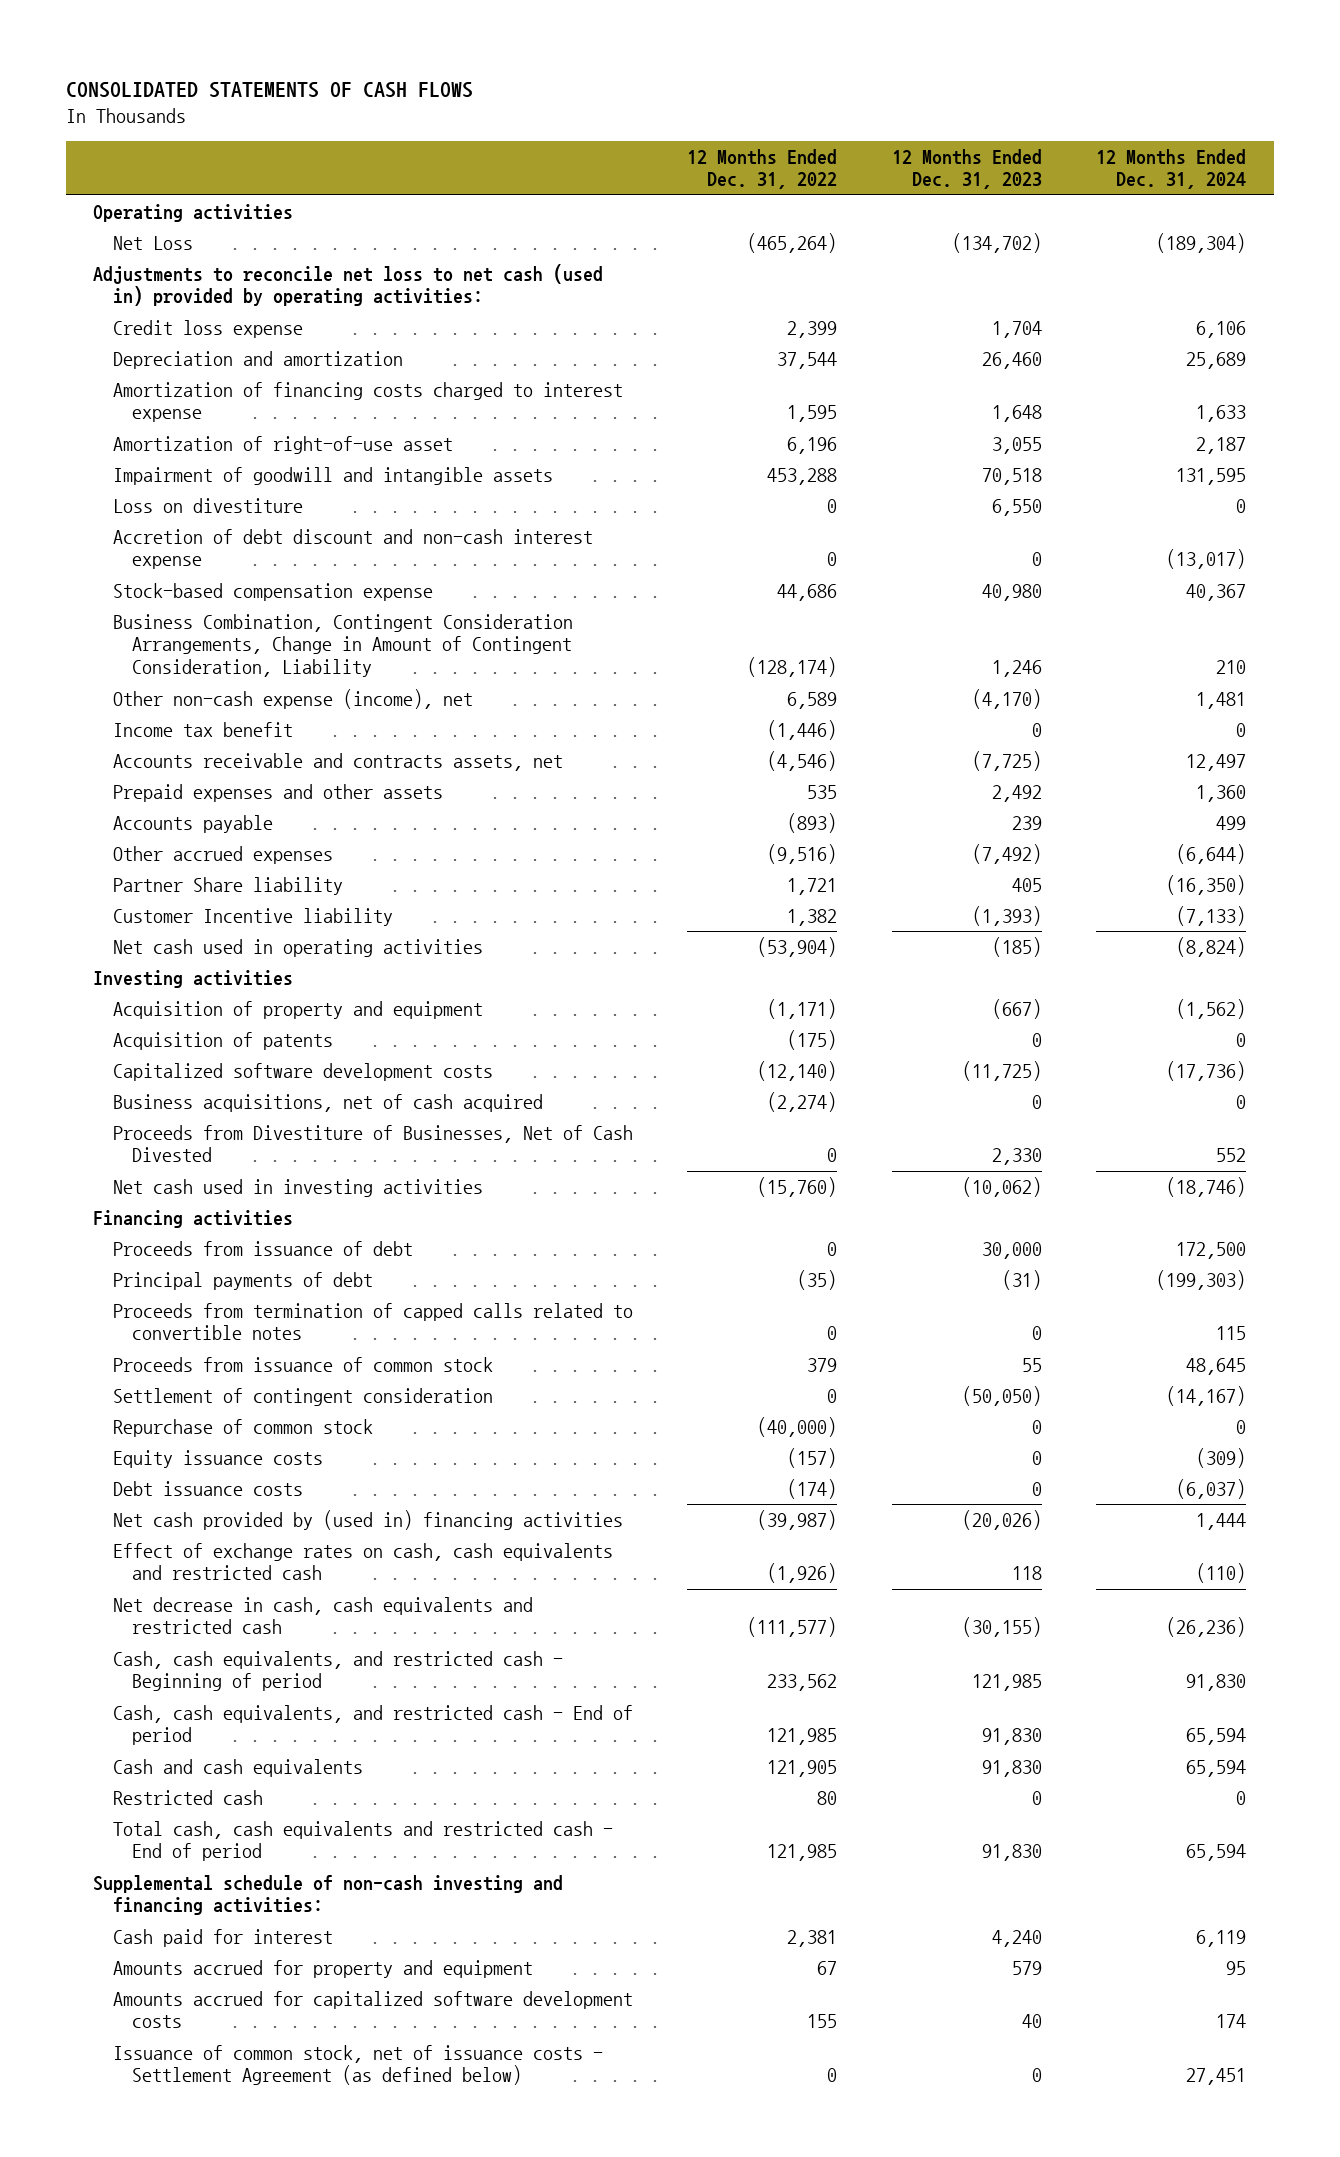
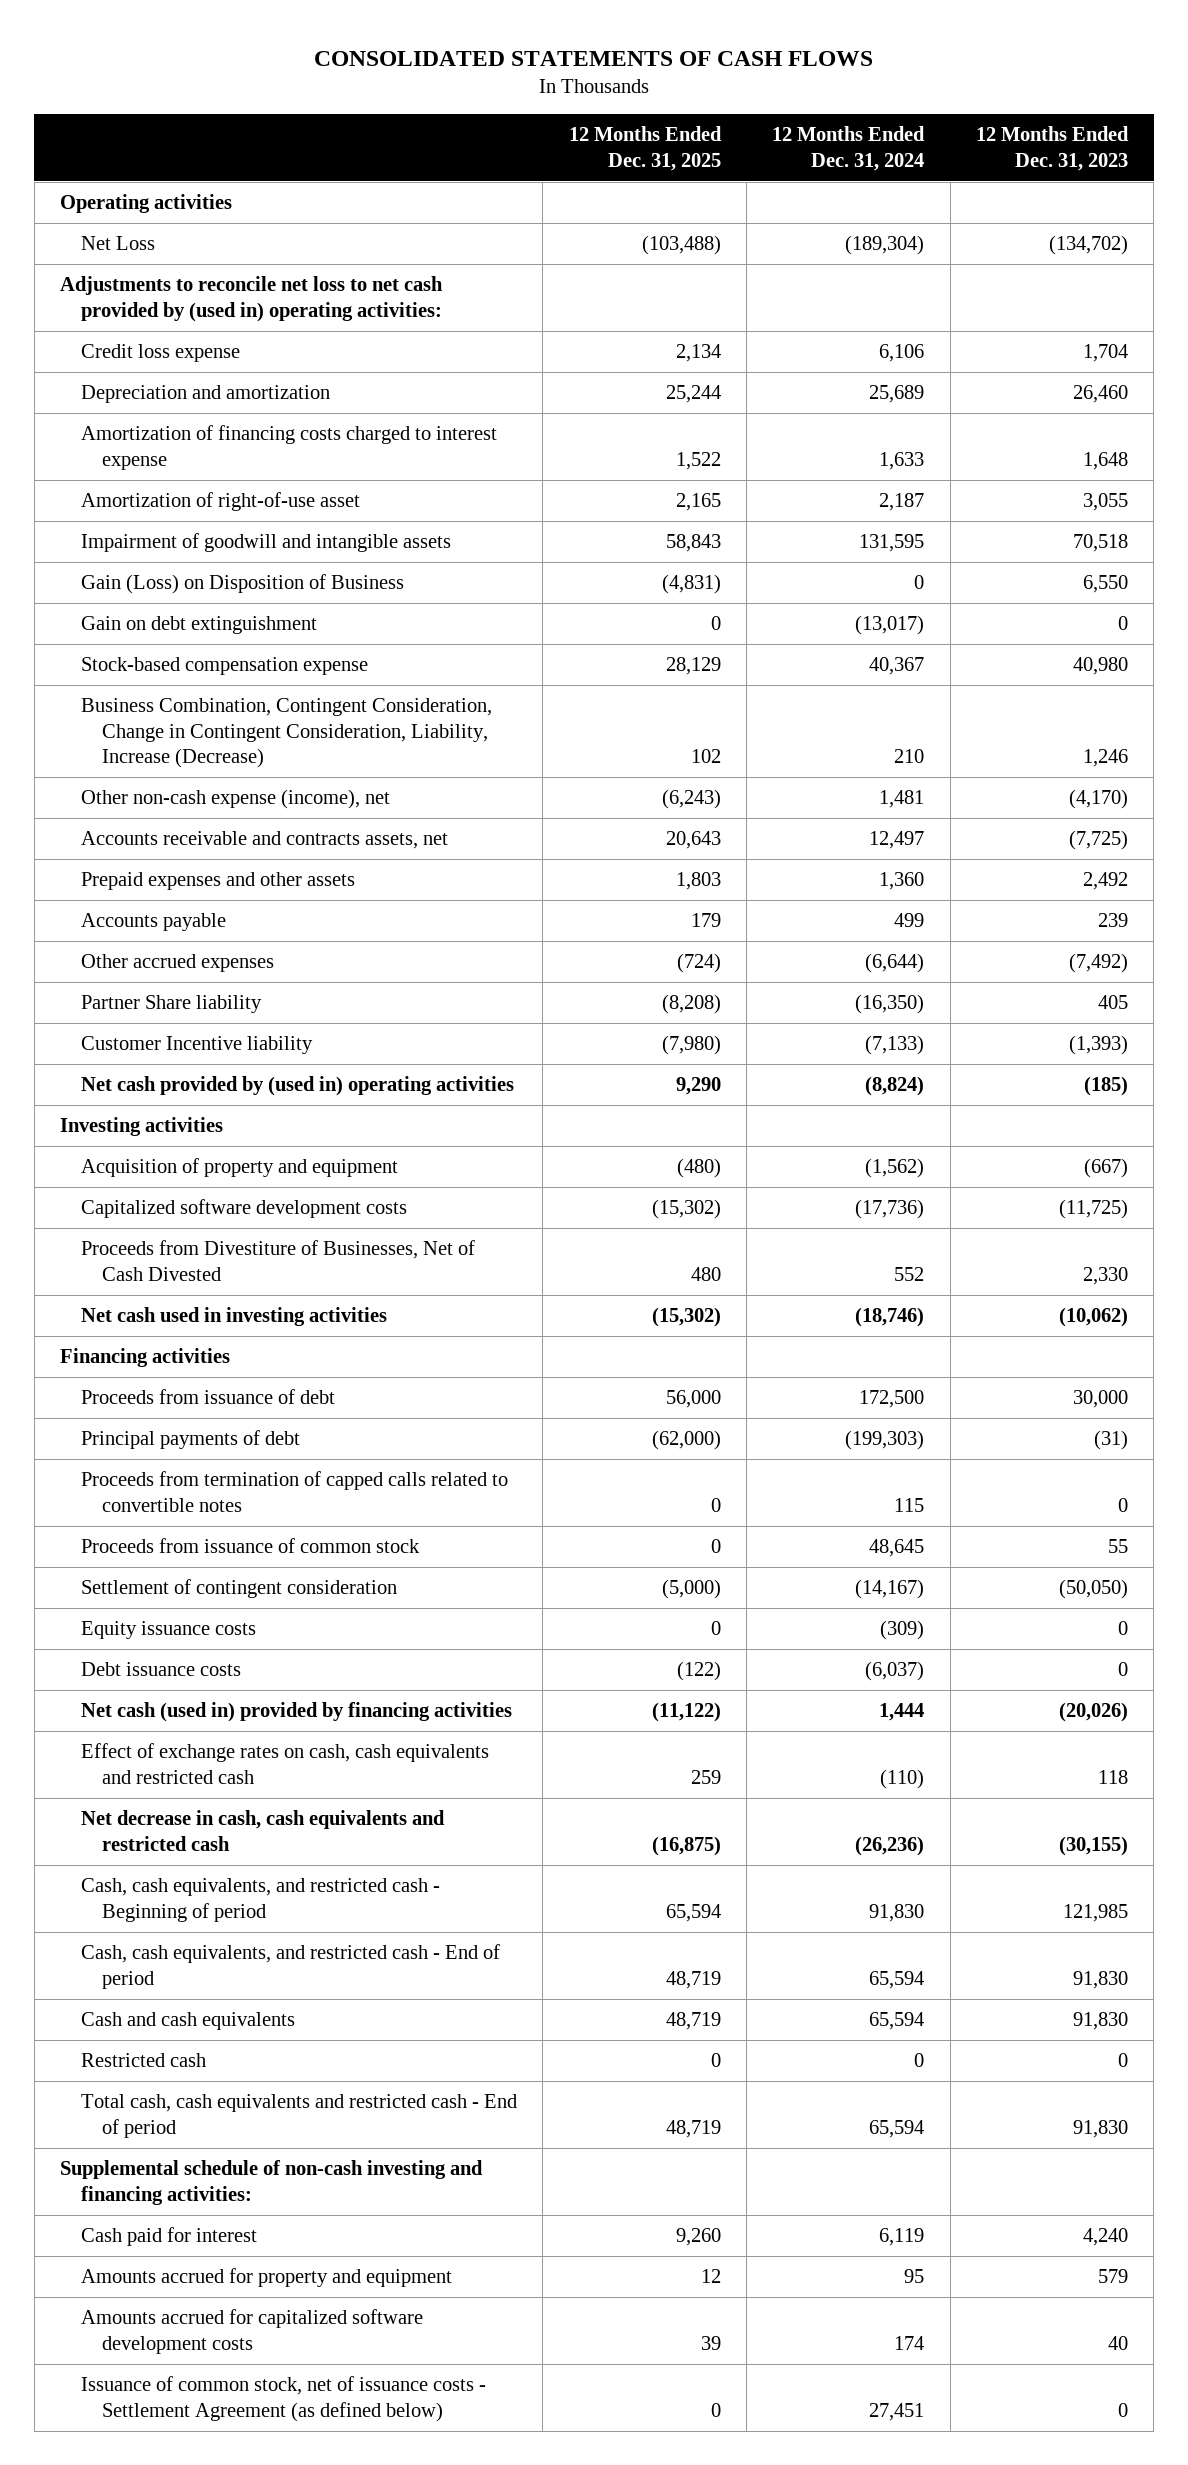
- | 12 Months Ended Dec. 31, 2022 | 12 Months Ended Dec. 31, 2023 | 12 Months Ended Dec. 31, 2024
+ | 12 Months Ended Dec. 31, 2025 | 12 Months Ended Dec. 31, 2024 | 12 Months Ended Dec. 31, 2023
- Adjustments to reconcile net loss to net cash (used in) provided by operating activities:
+ Adjustments to reconcile net loss to net cash provided by (used in) operating activities:
- Loss on divestiture | 0 | 6,550 | 0
- Accretion of debt discount and non-cash interest expense | 0 | 0 | (13,017)
+ Gain (Loss) on Disposition of Business | (4,831) | 0 | 6,550
+ Gain on debt extinguishment | 0 | (13,017) | 0
- Business Combination, Contingent Consideration Arrangements, Change in Amount of Contingent Consideration, Liability | (128,174) | 1,246 | 210
+ Business Combination, Contingent Consideration, Change in Contingent Consideration, Liability, Increase (Decrease) | 102 | 210 | 1,246
- Income tax benefit | (1,446) | 0 | 0
- Net cash used in operating activities | (53,904) | (185) | (8,824)
+ Net cash provided by (used in) operating activities | 9,290 | (8,824) | (185)
- Acquisition of patents | (175) | 0 | 0
- Business acquisitions, net of cash acquired | (2,274) | 0 | 0
- Repurchase of common stock | (40,000) | 0 | 0
- Net cash provided by (used in) financing activities | (39,987) | (20,026) | 1,444
+ Net cash (used in) provided by financing activities | (11,122) | 1,444 | (20,026)

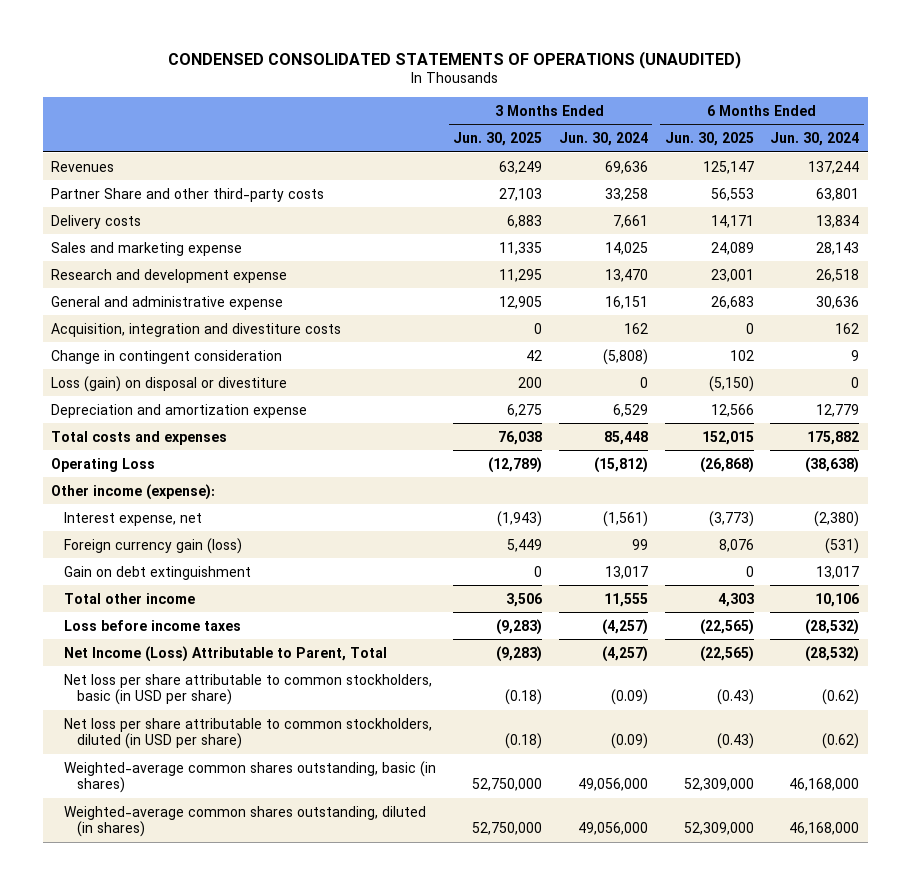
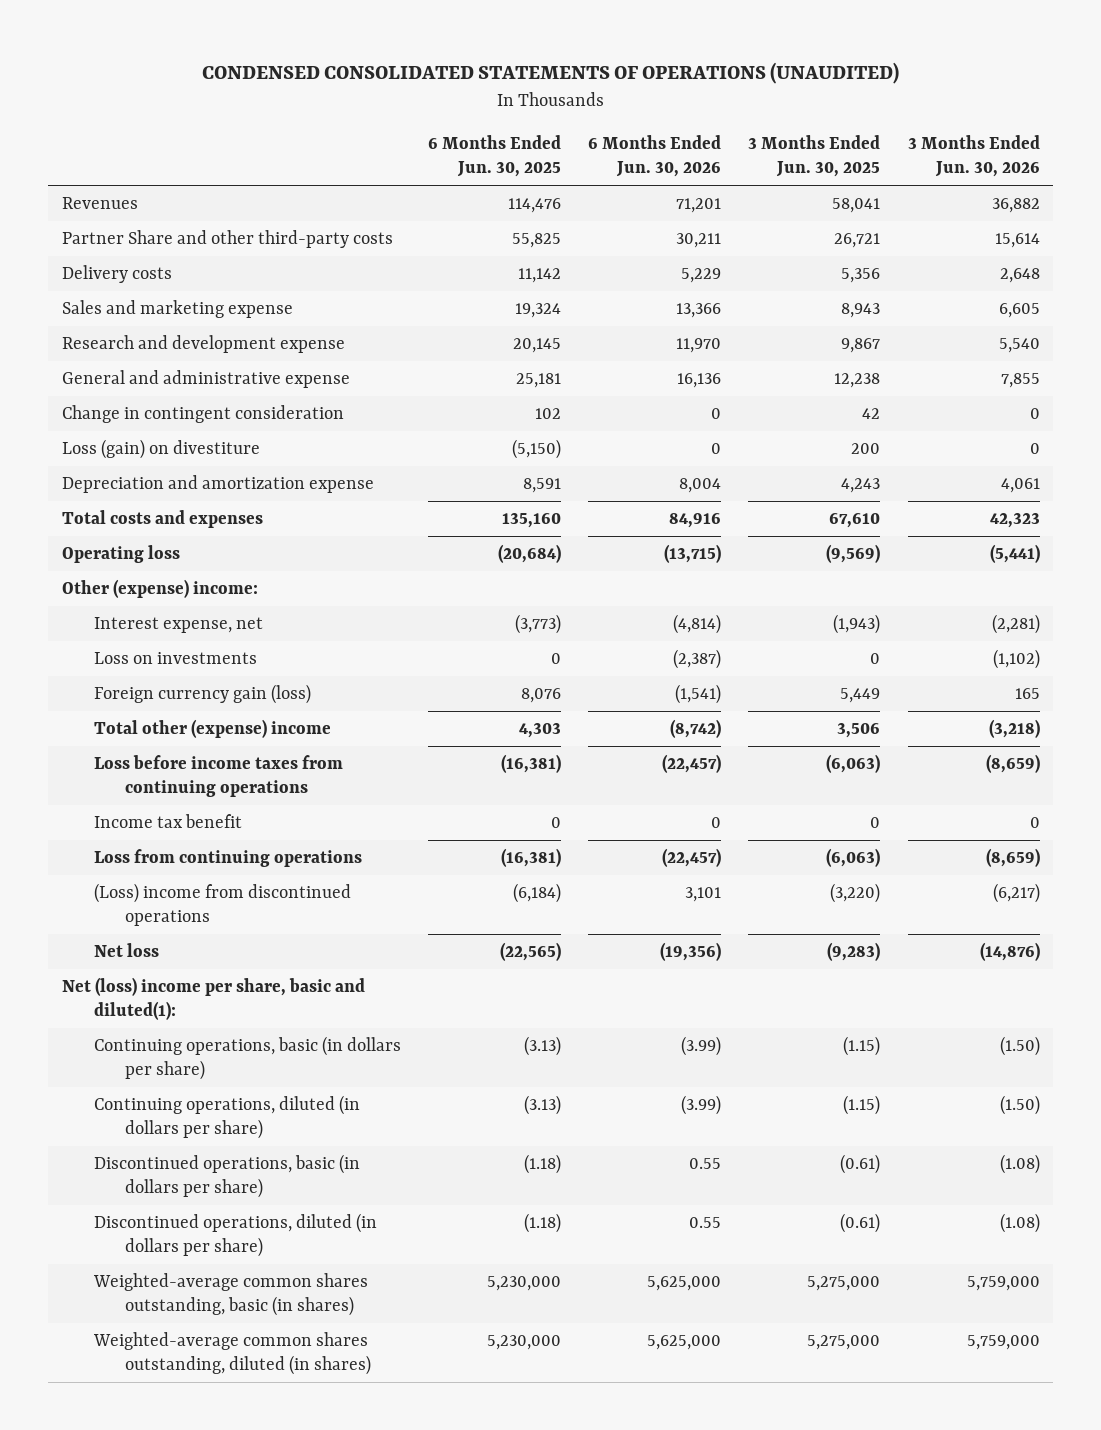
- | 3 Months Ended Jun. 30, 2025 | 3 Months Ended Jun. 30, 2024 | 6 Months Ended Jun. 30, 2025 | 6 Months Ended Jun. 30, 2024
+ | 6 Months Ended Jun. 30, 2025 | 6 Months Ended Jun. 30, 2026 | 3 Months Ended Jun. 30, 2025 | 3 Months Ended Jun. 30, 2026
- Revenues | 63,249 | 69,636 | 125,147 | 137,244
- Partner Share and other third-party costs | 27,103 | 33,258 | 56,553 | 63,801
- Delivery costs | 6,883 | 7,661 | 14,171 | 13,834
- Sales and marketing expense | 11,335 | 14,025 | 24,089 | 28,143
- Research and development expense | 11,295 | 13,470 | 23,001 | 26,518
- General and administrative expense | 12,905 | 16,151 | 26,683 | 30,636
- Acquisition, integration and divestiture costs | 0 | 162 | 0 | 162
+ Revenues | 114,476 | 71,201 | 58,041 | 36,882
+ Partner Share and other third-party costs | 55,825 | 30,211 | 26,721 | 15,614
+ Delivery costs | 11,142 | 5,229 | 5,356 | 2,648
+ Sales and marketing expense | 19,324 | 13,366 | 8,943 | 6,605
+ Research and development expense | 20,145 | 11,970 | 9,867 | 5,540
+ General and administrative expense | 25,181 | 16,136 | 12,238 | 7,855
- Loss (gain) on disposal or divestiture | 200 | 0 | (5,150) | 0
- Depreciation and amortization expense | 6,275 | 6,529 | 12,566 | 12,779
- Total costs and expenses | 76,038 | 85,448 | 152,015 | 175,882
- Operating Loss | (12,789) | (15,812) | (26,868) | (38,638)
- Other income (expense):
+ Loss (gain) on divestiture | (5,150) | 0 | 200 | 0
+ Depreciation and amortization expense | 8,591 | 8,004 | 4,243 | 4,061
+ Total costs and expenses | 135,160 | 84,916 | 67,610 | 42,323
+ Operating loss | (20,684) | (13,715) | (9,569) | (5,441)
+ Other (expense) income:
+ Loss on investments | 0 | (2,387) | 0 | (1,102)
- Gain on debt extinguishment | 0 | 13,017 | 0 | 13,017
- Total other income | 3,506 | 11,555 | 4,303 | 10,106
- Loss before income taxes | (9,283) | (4,257) | (22,565) | (28,532)
- Net Income (Loss) Attributable to Parent, Total | (9,283) | (4,257) | (22,565) | (28,532)
- Net loss per share attributable to common stockholders, basic (in USD per share) | (0.18) | (0.09) | (0.43) | (0.62)
- Net loss per share attributable to common stockholders, diluted (in USD per share) | (0.18) | (0.09) | (0.43) | (0.62)
- Weighted-average common shares outstanding, basic (in shares) | 52,750,000 | 49,056,000 | 52,309,000 | 46,168,000
- Weighted-average common shares outstanding, diluted (in shares) | 52,750,000 | 49,056,000 | 52,309,000 | 46,168,000
+ Total other (expense) income | 4,303 | (8,742) | 3,506 | (3,218)
+ Loss before income taxes from continuing operations | (16,381) | (22,457) | (6,063) | (8,659)
+ Income tax benefit | 0 | 0 | 0 | 0
+ Loss from continuing operations | (16,381) | (22,457) | (6,063) | (8,659)
+ (Loss) income from discontinued operations | (6,184) | 3,101 | (3,220) | (6,217)
+ Net loss | (22,565) | (19,356) | (9,283) | (14,876)
+ Net (loss) income per share, basic and diluted(1):
+ Continuing operations, basic (in dollars per share) | (3.13) | (3.99) | (1.15) | (1.50)
+ Continuing operations, diluted (in dollars per share) | (3.13) | (3.99) | (1.15) | (1.50)
+ Discontinued operations, basic (in dollars per share) | (1.18) | 0.55 | (0.61) | (1.08)
+ Discontinued operations, diluted (in dollars per share) | (1.18) | 0.55 | (0.61) | (1.08)
+ Weighted-average common shares outstanding, basic (in shares) | 5,230,000 | 5,625,000 | 5,275,000 | 5,759,000
+ Weighted-average common shares outstanding, diluted (in shares) | 5,230,000 | 5,625,000 | 5,275,000 | 5,759,000

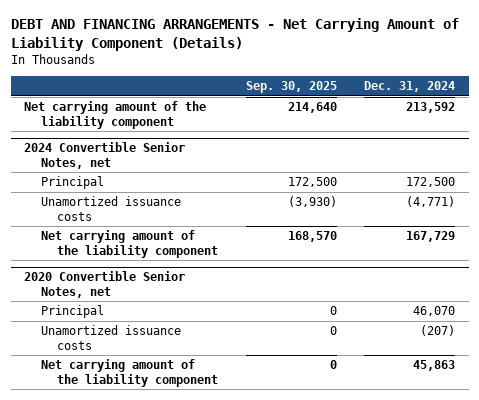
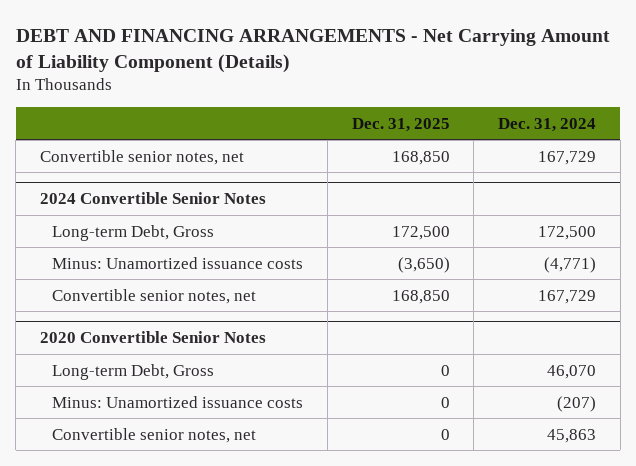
- | Sep. 30, 2025 | Dec. 31, 2024
+ | Dec. 31, 2025 | Dec. 31, 2024
- Net carrying amount of the liability component | 214,640 | 213,592
- 2024 Convertible Senior Notes, net
- Principal | 172,500 | 172,500
- Unamortized issuance costs | (3,930) | (4,771)
- Net carrying amount of the liability component | 168,570 | 167,729
- 2020 Convertible Senior Notes, net
- Principal | 0 | 46,070
- Unamortized issuance costs | 0 | (207)
- Net carrying amount of the liability component | 0 | 45,863
+ Convertible senior notes, net | 168,850 | 167,729
+ 2024 Convertible Senior Notes
+ Long-term Debt, Gross | 172,500 | 172,500
+ Minus: Unamortized issuance costs | (3,650) | (4,771)
+ Convertible senior notes, net | 168,850 | 167,729
+ 2020 Convertible Senior Notes
+ Long-term Debt, Gross | 0 | 46,070
+ Minus: Unamortized issuance costs | 0 | (207)
+ Convertible senior notes, net | 0 | 45,863

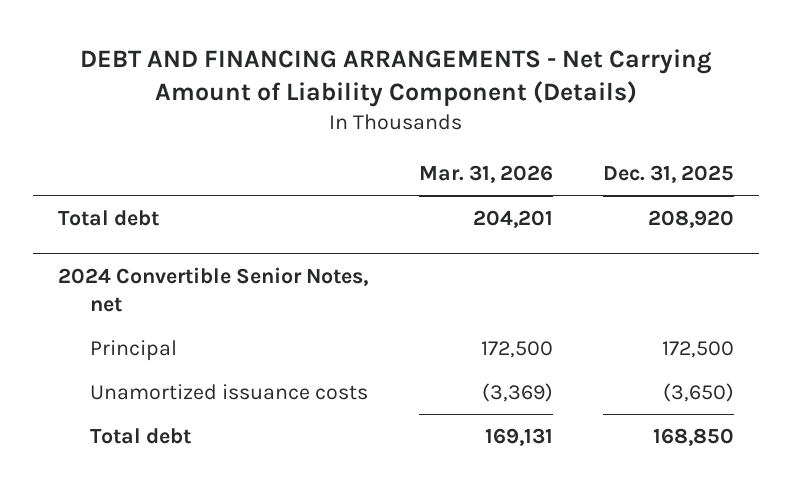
- | Dec. 31, 2025 | Dec. 31, 2024
+ | Mar. 31, 2026 | Dec. 31, 2025
- Convertible senior notes, net | 168,850 | 167,729
- 2024 Convertible Senior Notes
- Long-term Debt, Gross | 172,500 | 172,500
- Minus: Unamortized issuance costs | (3,650) | (4,771)
- Convertible senior notes, net | 168,850 | 167,729
- 2020 Convertible Senior Notes
- Long-term Debt, Gross | 0 | 46,070
- Minus: Unamortized issuance costs | 0 | (207)
- Convertible senior notes, net | 0 | 45,863
+ Total debt | 204,201 | 208,920
+ 2024 Convertible Senior Notes, net
+ Principal | 172,500 | 172,500
+ Unamortized issuance costs | (3,369) | (3,650)
+ Total debt | 169,131 | 168,850

